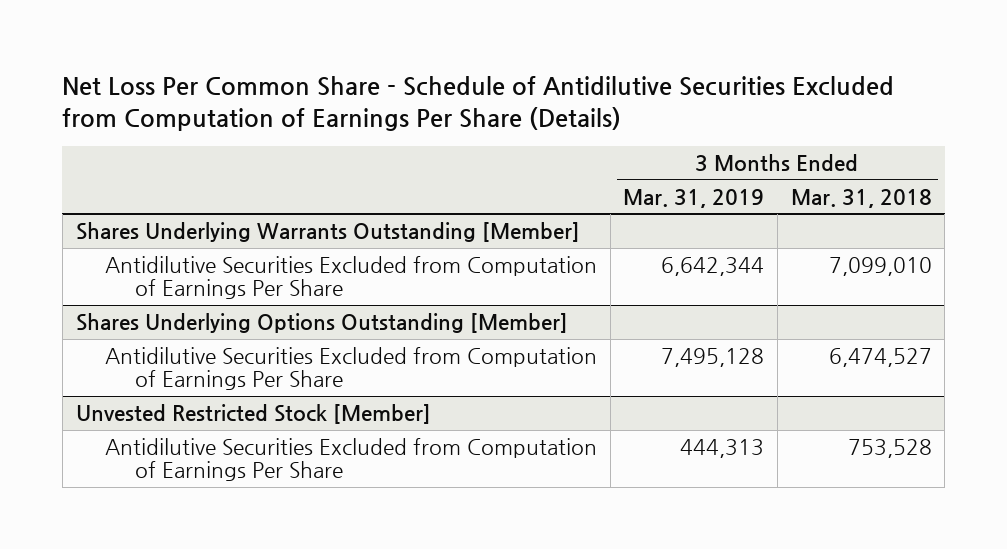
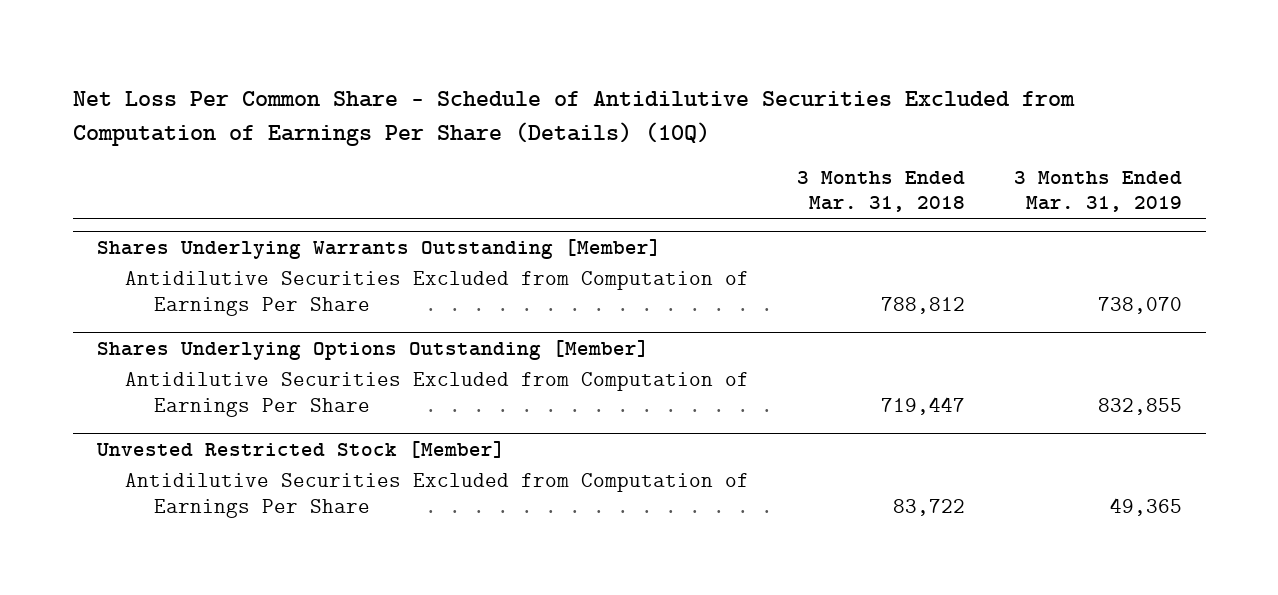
- Net Loss Per Common Share - Schedule of Antidilutive Securities Excluded from Computation of Earnings Per Share (Details)
+ Net Loss Per Common Share - Schedule of Antidilutive Securities Excluded from Computation of Earnings Per Share (Details) (10Q)
- | 3 Months Ended Mar. 31, 2019 | 3 Months Ended Mar. 31, 2018
+ | 3 Months Ended Mar. 31, 2018 | 3 Months Ended Mar. 31, 2019
@ Shares Underlying Warrants Outstanding [Member]
- Antidilutive Securities Excluded from Computation of Earnings Per Share | 6,642,344 | 7,099,010
+ Antidilutive Securities Excluded from Computation of Earnings Per Share | 788,812 | 738,070
@ Shares Underlying Options Outstanding [Member]
- Antidilutive Securities Excluded from Computation of Earnings Per Share | 7,495,128 | 6,474,527
+ Antidilutive Securities Excluded from Computation of Earnings Per Share | 719,447 | 832,855
@ Unvested Restricted Stock [Member]
- Antidilutive Securities Excluded from Computation of Earnings Per Share | 444,313 | 753,528
+ Antidilutive Securities Excluded from Computation of Earnings Per Share | 83,722 | 49,365

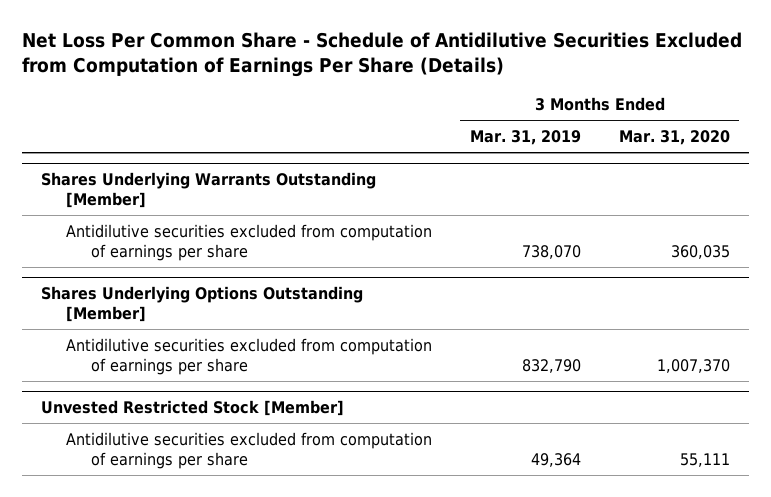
- Net Loss Per Common Share - Schedule of Antidilutive Securities Excluded from Computation of Earnings Per Share (Details) (10Q)
+ Net Loss Per Common Share - Schedule of Antidilutive Securities Excluded from Computation of Earnings Per Share (Details)
- | 3 Months Ended Mar. 31, 2018 | 3 Months Ended Mar. 31, 2019
+ | 3 Months Ended Mar. 31, 2019 | 3 Months Ended Mar. 31, 2020
@ Shares Underlying Warrants Outstanding [Member]
- Antidilutive Securities Excluded from Computation of Earnings Per Share | 788,812 | 738,070
+ Antidilutive securities excluded from computation of earnings per share | 738,070 | 360,035
@ Shares Underlying Options Outstanding [Member]
- Antidilutive Securities Excluded from Computation of Earnings Per Share | 719,447 | 832,855
+ Antidilutive securities excluded from computation of earnings per share | 832,790 | 1,007,370
@ Unvested Restricted Stock [Member]
- Antidilutive Securities Excluded from Computation of Earnings Per Share | 83,722 | 49,365
+ Antidilutive securities excluded from computation of earnings per share | 49,364 | 55,111

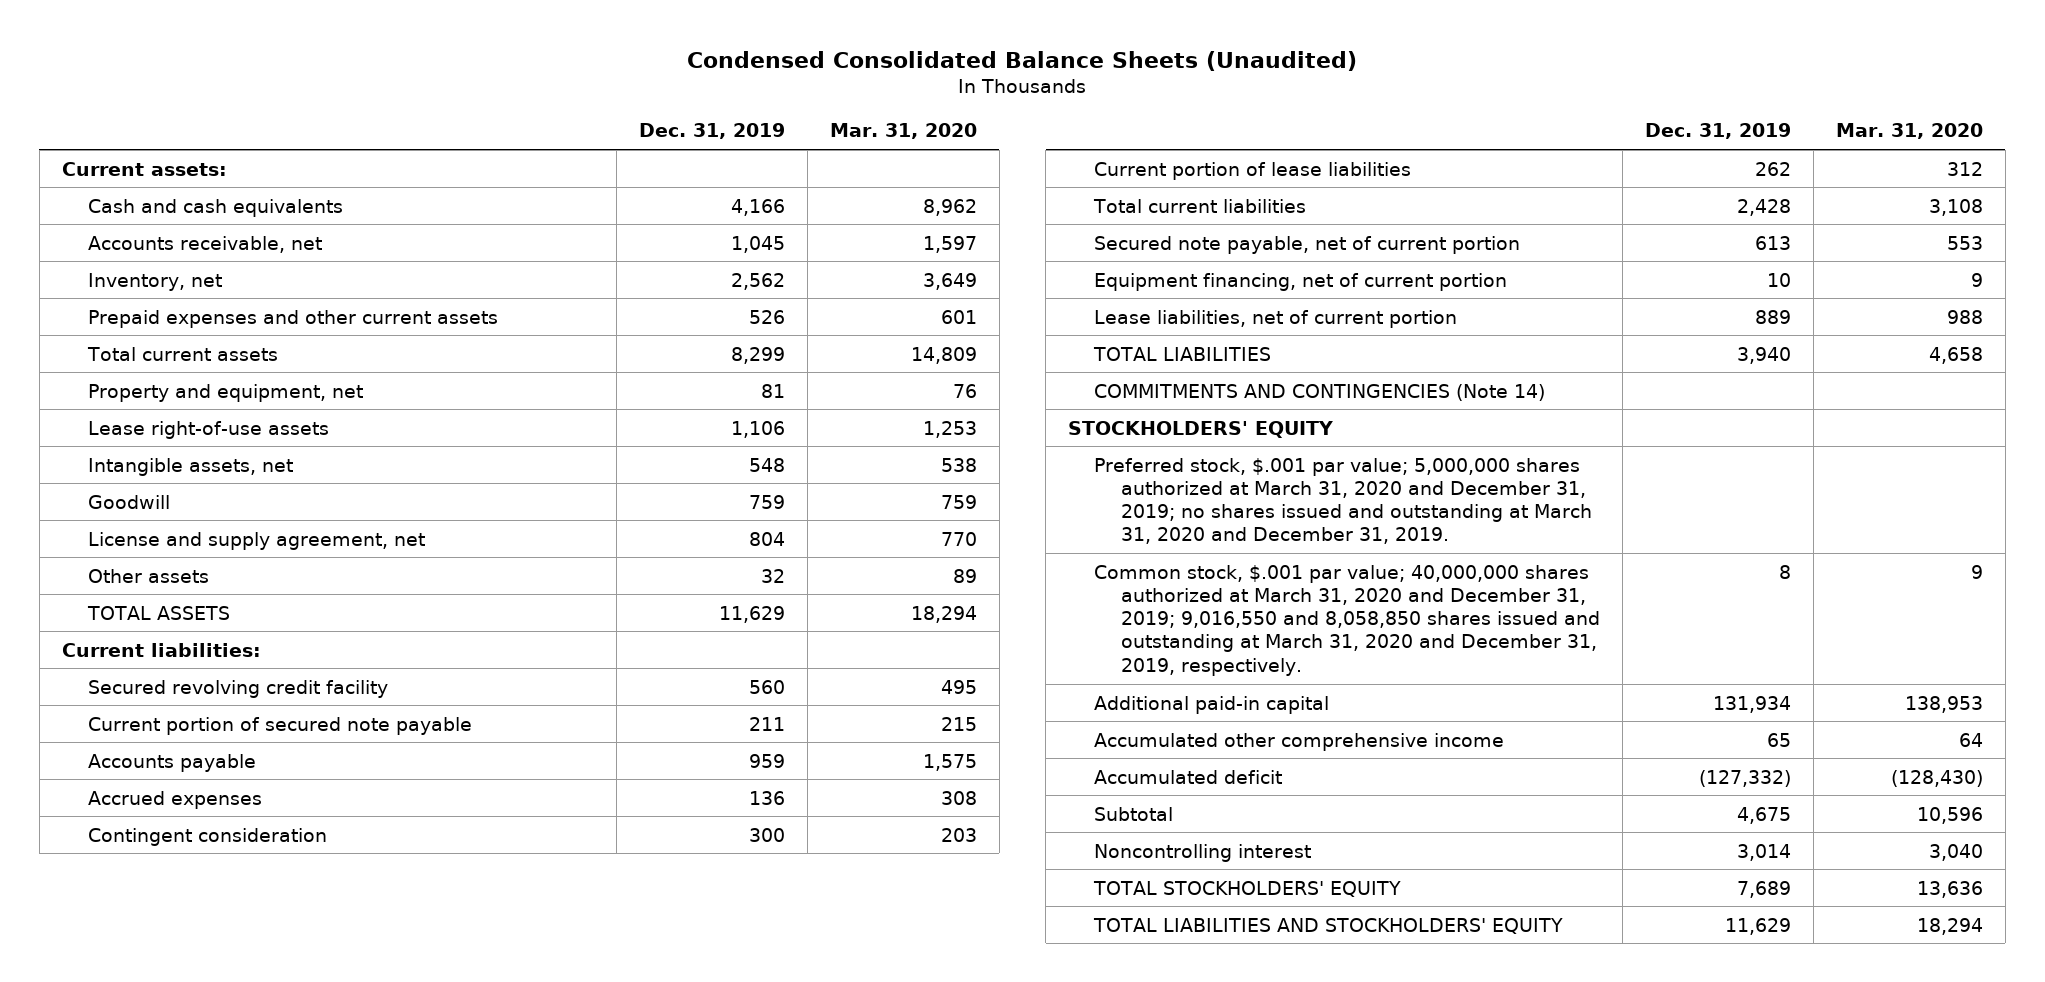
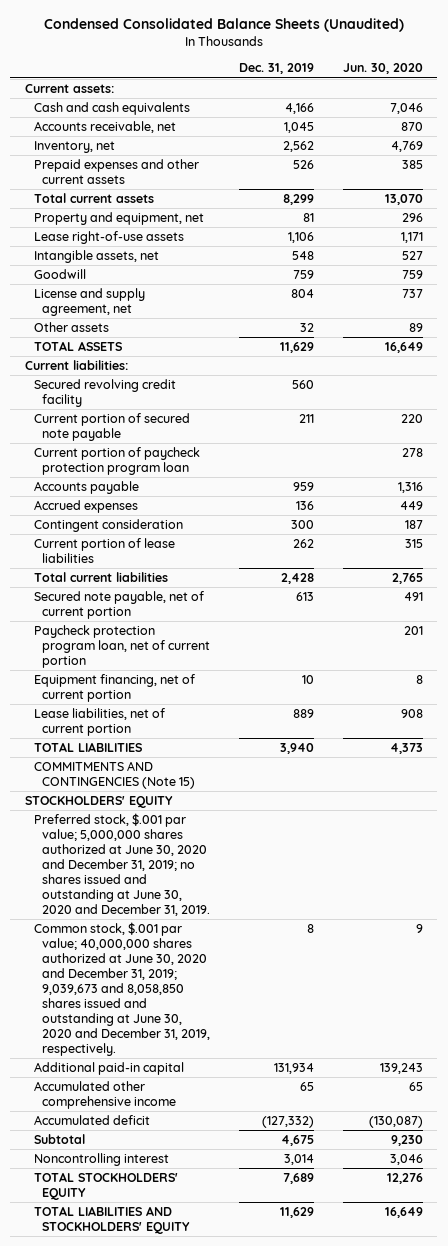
- | Dec. 31, 2019 | Mar. 31, 2020
+ | Dec. 31, 2019 | Jun. 30, 2020
+ Current portion of paycheck protection program loan | | 278
+ Paycheck protection program loan, net of current portion | | 201
- COMMITMENTS AND CONTINGENCIES (Note 14)
+ COMMITMENTS AND CONTINGENCIES (Note 15)
- Preferred stock, $.001 par value; 5,000,000 shares authorized at March 31, 2020 and December 31, 2019; no shares issued and outstanding at March 31, 2020 and December 31, 2019.
- Common stock, $.001 par value; 40,000,000 shares authorized at March 31, 2020 and December 31, 2019; 9,016,550 and 8,058,850 shares issued and outstanding at March 31, 2020 and December 31, 2019, respectively. | 8 | 9
+ Preferred stock, $.001 par value; 5,000,000 shares authorized at June 30, 2020 and December 31, 2019; no shares issued and outstanding at June 30, 2020 and December 31, 2019.
+ Common stock, $.001 par value; 40,000,000 shares authorized at June 30, 2020 and December 31, 2019; 9,039,673 and 8,058,850 shares issued and outstanding at June 30, 2020 and December 31, 2019, respectively. | 8 | 9

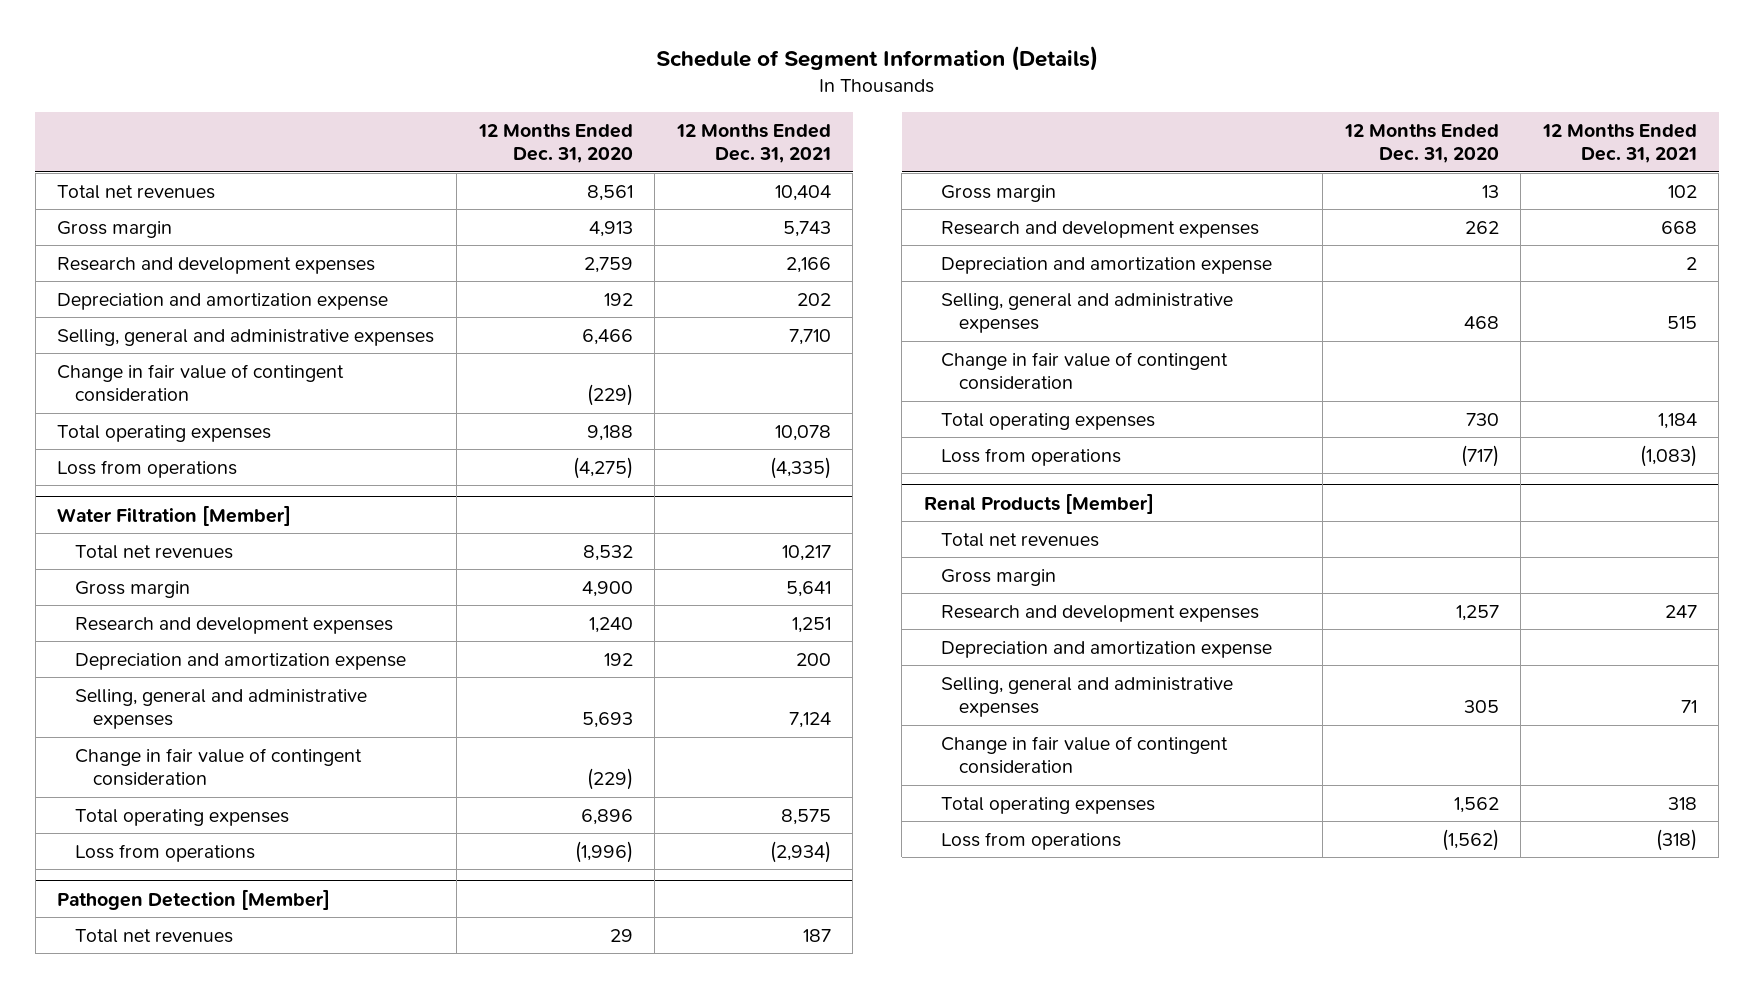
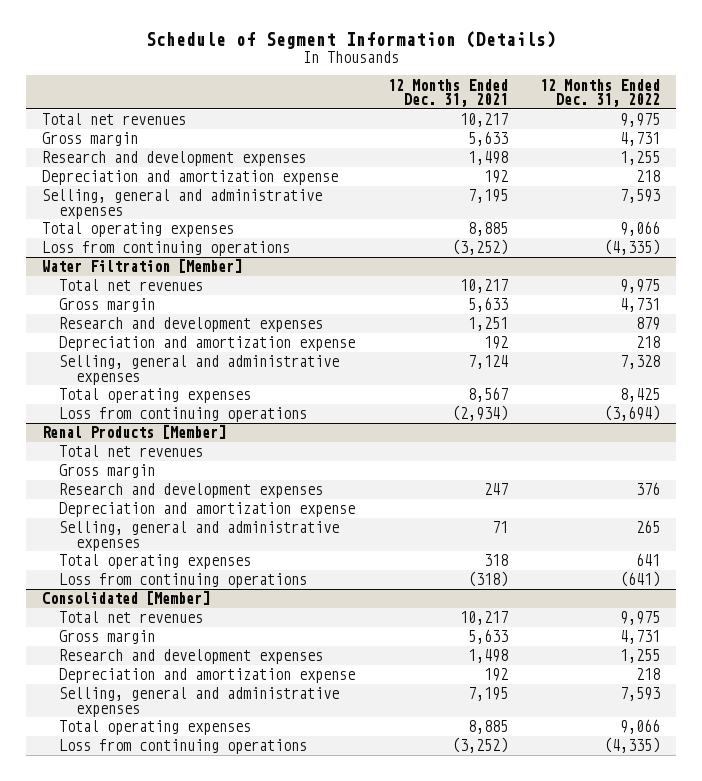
- | 12 Months Ended Dec. 31, 2020 | 12 Months Ended Dec. 31, 2021
+ | 12 Months Ended Dec. 31, 2021 | 12 Months Ended Dec. 31, 2022
- Total net revenues | 8,561 | 10,404
- Gross margin | 4,913 | 5,743
- Research and development expenses | 2,759 | 2,166
- Depreciation and amortization expense | 192 | 202
- Selling, general and administrative expenses | 6,466 | 7,710
- Change in fair value of contingent consideration | (229) |
- Total operating expenses | 9,188 | 10,078
- Loss from operations | (4,275) | (4,335)
+ Total net revenues | 10,217 | 9,975
+ Gross margin | 5,633 | 4,731
+ Research and development expenses | 1,498 | 1,255
+ Depreciation and amortization expense | 192 | 218
+ Selling, general and administrative expenses | 7,195 | 7,593
+ Total operating expenses | 8,885 | 9,066
+ Loss from continuing operations | (3,252) | (4,335)
@ Water Filtration [Member]
- Gross margin | 4,900 | 5,641
+ Gross margin | 5,633 | 4,731
- Depreciation and amortization expense | 192 | 200
+ Depreciation and amortization expense | 192 | 218
- Change in fair value of contingent consideration | (229) |
- Total operating expenses | 6,896 | 8,575
- Loss from operations | (1,996) | (2,934)
- Pathogen Detection [Member]
- Total net revenues | 29 | 187
- Gross margin | 13 | 102
- Research and development expenses | 262 | 668
- Depreciation and amortization expense | | 2
- Selling, general and administrative expenses | 468 | 515
- Change in fair value of contingent consideration
- Total operating expenses | 730 | 1,184
- Loss from operations | (717) | (1,083)
@ Water Filtration [Member]
+ Total operating expenses | 8,567 | 8,425
+ Loss from continuing operations | (2,934) | (3,694)
@ Renal Products [Member]
- Change in fair value of contingent consideration
- Loss from operations | (1,562) | (318)
+ Loss from continuing operations | (318) | (641)
+ Consolidated [Member]
+ Total net revenues | 10,217 | 9,975
+ Gross margin | 5,633 | 4,731
+ Research and development expenses | 1,498 | 1,255
+ Depreciation and amortization expense | 192 | 218
+ Selling, general and administrative expenses | 7,195 | 7,593
+ Total operating expenses | 8,885 | 9,066
+ Loss from continuing operations | (3,252) | (4,335)

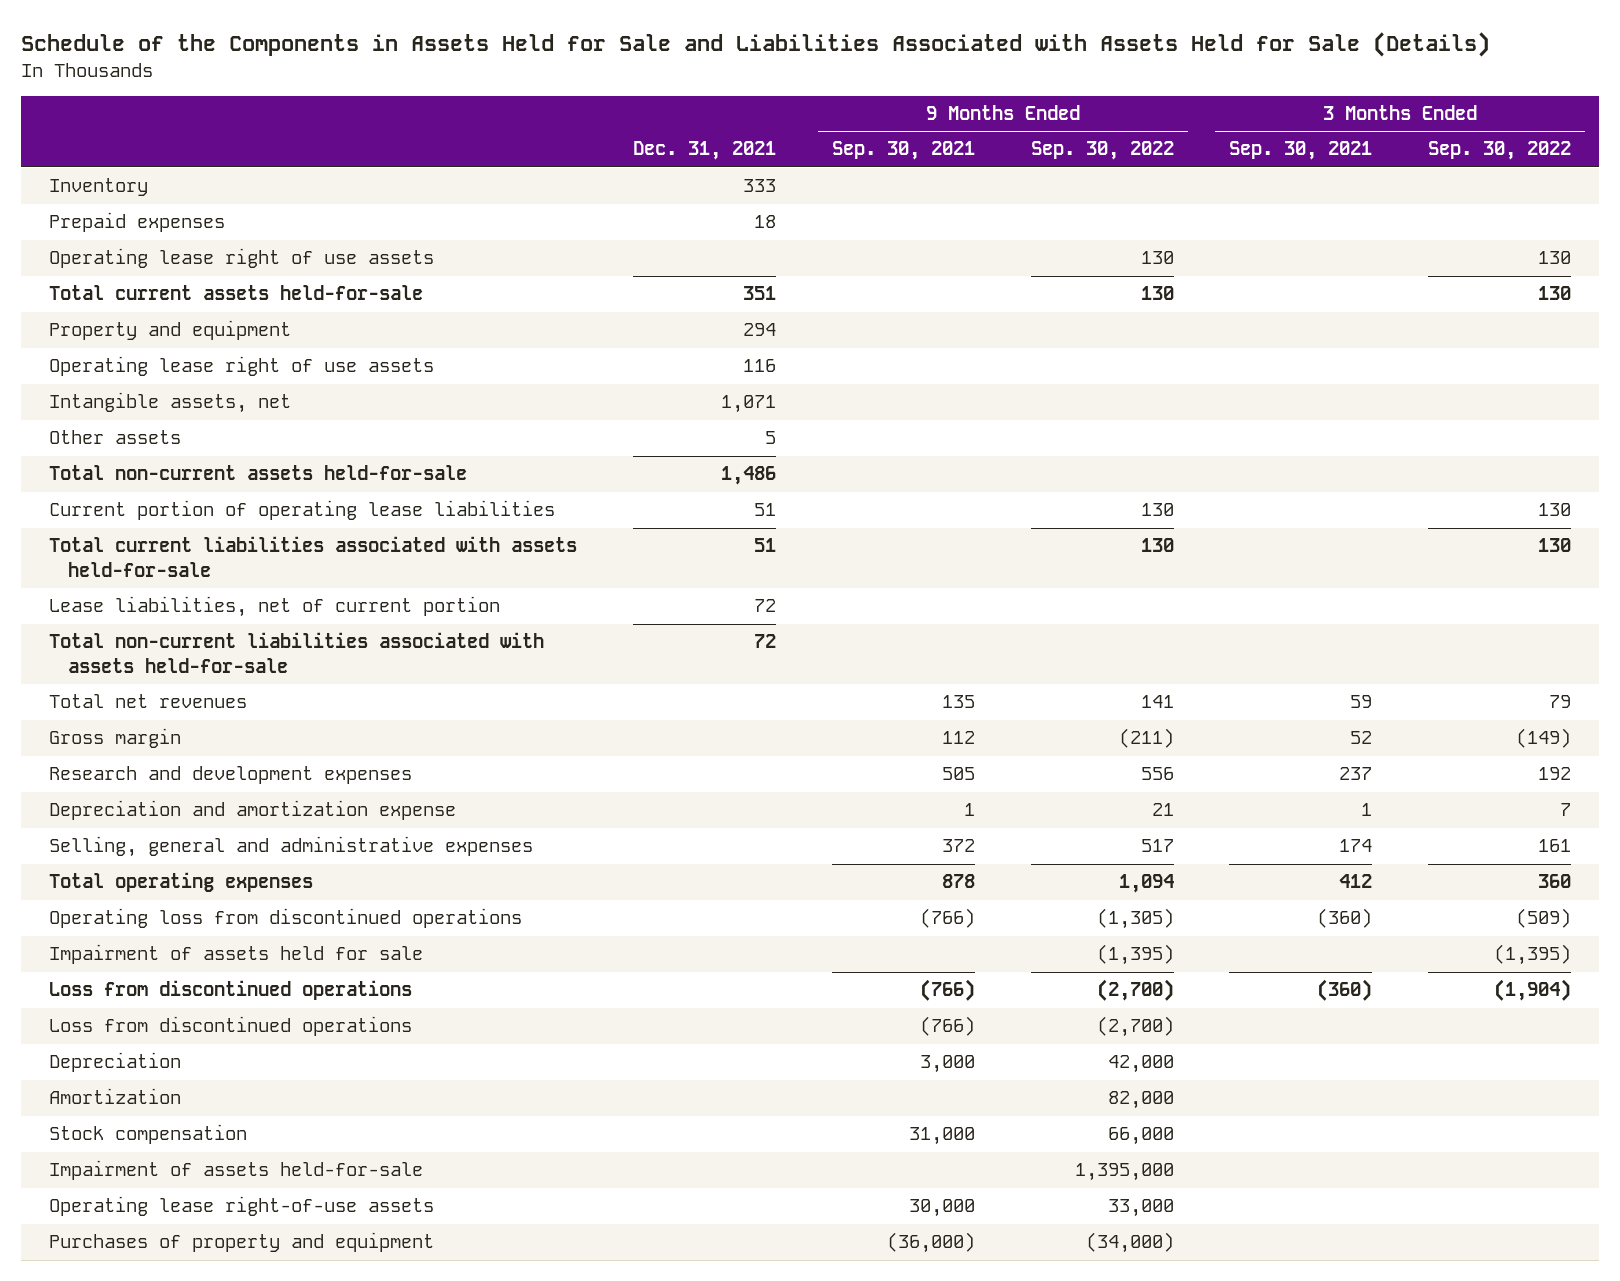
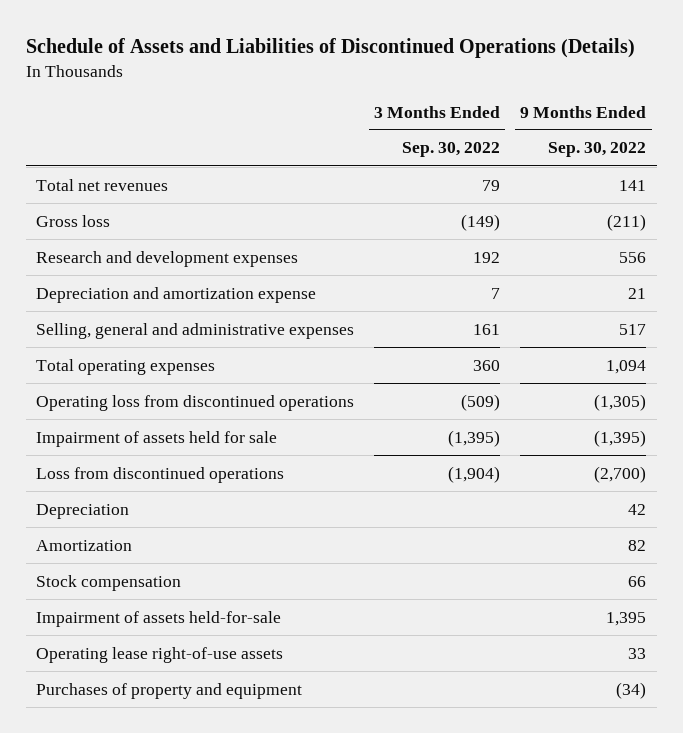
- Schedule of the Components in Assets Held for Sale and Liabilities Associated with Assets Held for Sale (Details)
+ Schedule of Assets and Liabilities of Discontinued Operations (Details)
- | Dec. 31, 2021 | 9 Months Ended Sep. 30, 2021 | 9 Months Ended Sep. 30, 2022 | 3 Months Ended Sep. 30, 2021 | 3 Months Ended Sep. 30, 2022
+ | 3 Months Ended Sep. 30, 2022 | 9 Months Ended Sep. 30, 2022
- Inventory | 333 | | | |
- Prepaid expenses | 18 | | | |
- Operating lease right of use assets | | | 130 | | 130
- Total current assets held-for-sale | 351 | | 130 | | 130
- Property and equipment | 294 | | | |
- Operating lease right of use assets | 116 | | | |
- Intangible assets, net | 1,071 | | | |
- Other assets | 5 | | | |
- Total non-current assets held-for-sale | 1,486 | | | |
- Current portion of operating lease liabilities | 51 | | 130 | | 130
- Total current liabilities associated with assets held-for-sale | 51 | | 130 | | 130
- Lease liabilities, net of current portion | 72 | | | |
- Total non-current liabilities associated with assets held-for-sale | 72 | | | |
- Gross margin | | 112 | (211) | 52 | (149)
+ Gross loss | (149) | (211)
- Loss from discontinued operations | | (766) | (2,700) | |
- Depreciation | | 3,000 | 42,000 | |
- Amortization | | | 82,000 | |
- Stock compensation | | 31,000 | 66,000 | |
- Impairment of assets held-for-sale | | | 1,395,000 | |
- Operating lease right-of-use assets | | 30,000 | 33,000 | |
- Purchases of property and equipment | | (36,000) | (34,000) | |
+ Depreciation | | 42
+ Amortization | | 82
+ Stock compensation | | 66
+ Impairment of assets held-for-sale | | 1,395
+ Operating lease right-of-use assets | | 33
+ Purchases of property and equipment | | (34)

